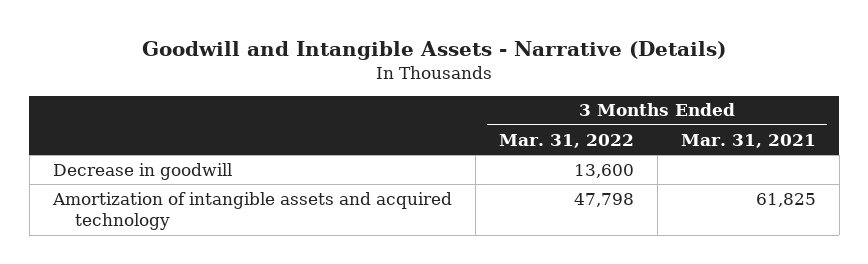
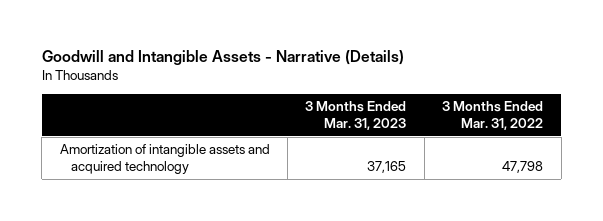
- | 3 Months Ended Mar. 31, 2022 | 3 Months Ended Mar. 31, 2021
+ | 3 Months Ended Mar. 31, 2023 | 3 Months Ended Mar. 31, 2022
- Decrease in goodwill | 13,600 |

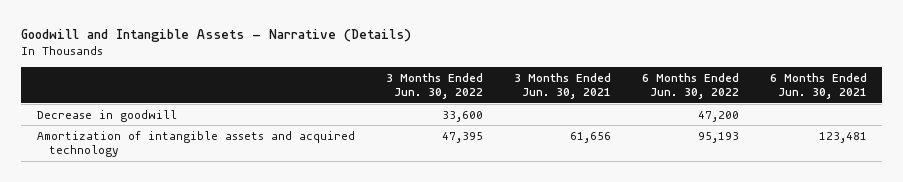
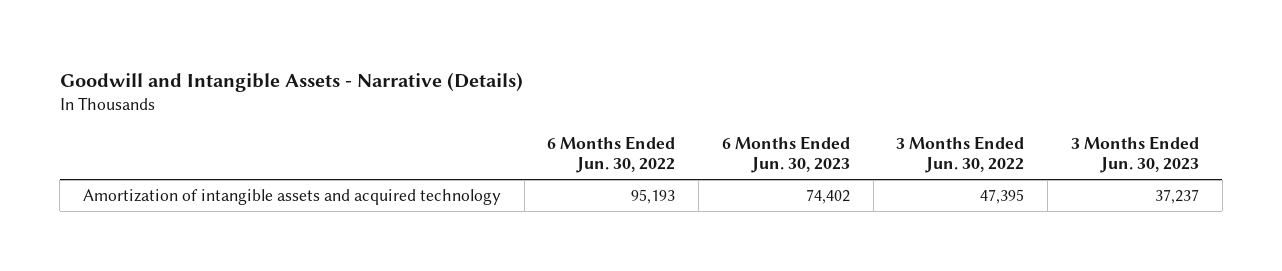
- | 3 Months Ended Jun. 30, 2022 | 3 Months Ended Jun. 30, 2021 | 6 Months Ended Jun. 30, 2022 | 6 Months Ended Jun. 30, 2021
+ | 6 Months Ended Jun. 30, 2022 | 6 Months Ended Jun. 30, 2023 | 3 Months Ended Jun. 30, 2022 | 3 Months Ended Jun. 30, 2023
- Decrease in goodwill | 33,600 | | 47,200 |

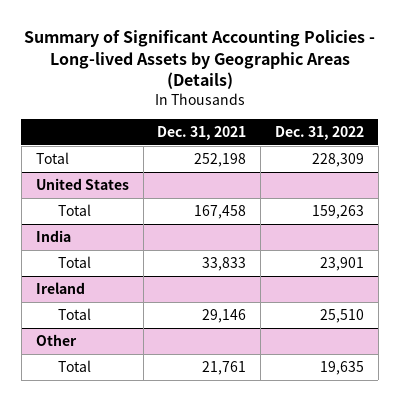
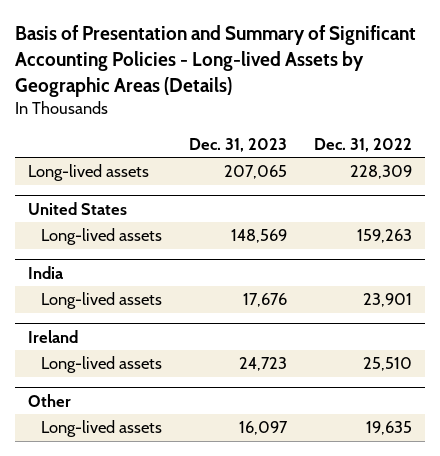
- Summary of Significant Accounting Policies - Long-lived Assets by Geographic Areas (Details)
+ Basis of Presentation and Summary of Significant Accounting Policies - Long-lived Assets by Geographic Areas (Details)
- | Dec. 31, 2021 | Dec. 31, 2022
+ | Dec. 31, 2023 | Dec. 31, 2022
- Total | 252,198 | 228,309
+ Long-lived assets | 207,065 | 228,309
@ United States
- Total | 167,458 | 159,263
+ Long-lived assets | 148,569 | 159,263
@ India
- Total | 33,833 | 23,901
+ Long-lived assets | 17,676 | 23,901
@ Ireland
- Total | 29,146 | 25,510
+ Long-lived assets | 24,723 | 25,510
@ Other
- Total | 21,761 | 19,635
+ Long-lived assets | 16,097 | 19,635

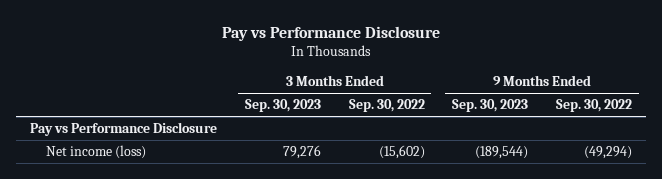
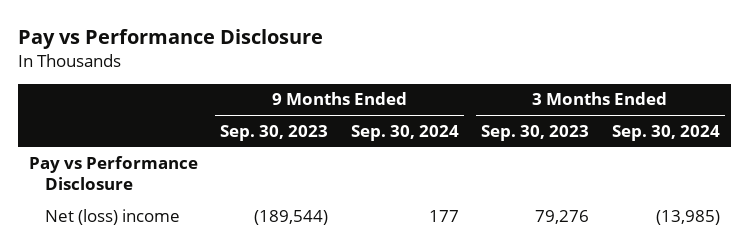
- | 3 Months Ended Sep. 30, 2023 | 3 Months Ended Sep. 30, 2022 | 9 Months Ended Sep. 30, 2023 | 9 Months Ended Sep. 30, 2022
+ | 9 Months Ended Sep. 30, 2023 | 9 Months Ended Sep. 30, 2024 | 3 Months Ended Sep. 30, 2023 | 3 Months Ended Sep. 30, 2024
- Net income (loss) | 79,276 | (15,602) | (189,544) | (49,294)
+ Net (loss) income | (189,544) | 177 | 79,276 | (13,985)

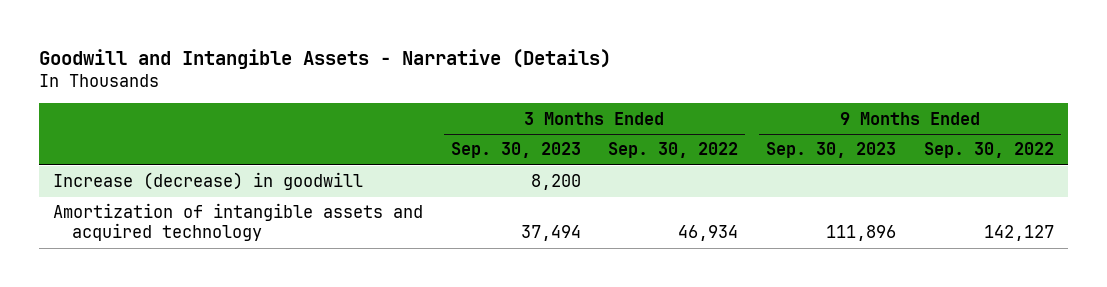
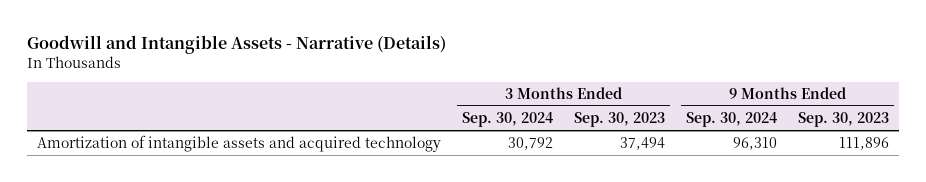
- | 3 Months Ended Sep. 30, 2023 | 3 Months Ended Sep. 30, 2022 | 9 Months Ended Sep. 30, 2023 | 9 Months Ended Sep. 30, 2022
+ | 3 Months Ended Sep. 30, 2024 | 3 Months Ended Sep. 30, 2023 | 9 Months Ended Sep. 30, 2024 | 9 Months Ended Sep. 30, 2023
- Increase (decrease) in goodwill | 8,200 | | |

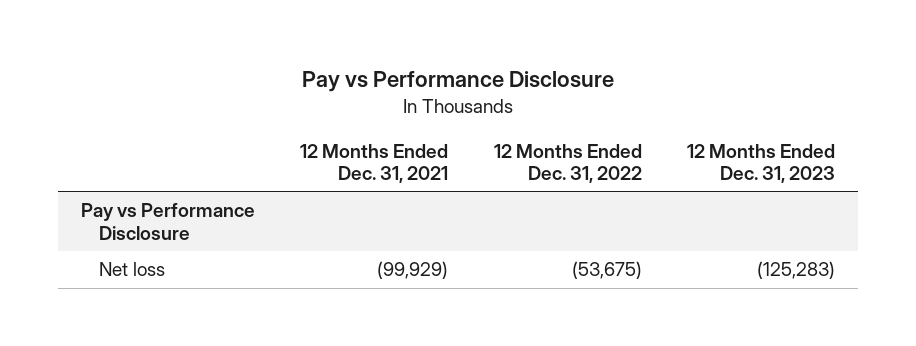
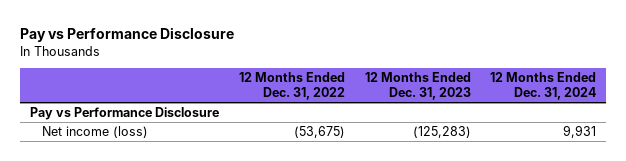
- | 12 Months Ended Dec. 31, 2021 | 12 Months Ended Dec. 31, 2022 | 12 Months Ended Dec. 31, 2023
+ | 12 Months Ended Dec. 31, 2022 | 12 Months Ended Dec. 31, 2023 | 12 Months Ended Dec. 31, 2024
- Net loss | (99,929) | (53,675) | (125,283)
+ Net income (loss) | (53,675) | (125,283) | 9,931

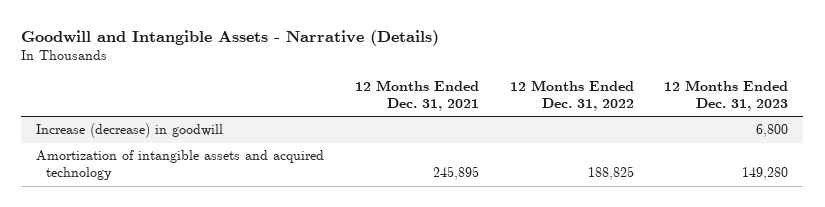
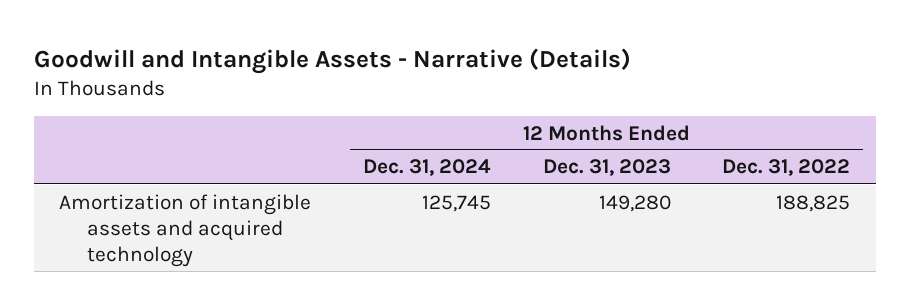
- | 12 Months Ended Dec. 31, 2021 | 12 Months Ended Dec. 31, 2022 | 12 Months Ended Dec. 31, 2023
+ | 12 Months Ended Dec. 31, 2024 | 12 Months Ended Dec. 31, 2023 | 12 Months Ended Dec. 31, 2022
- Increase (decrease) in goodwill | | | 6,800

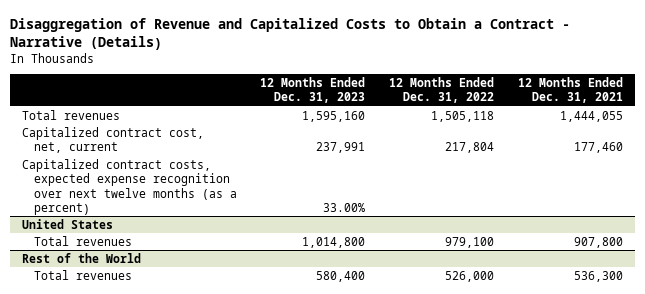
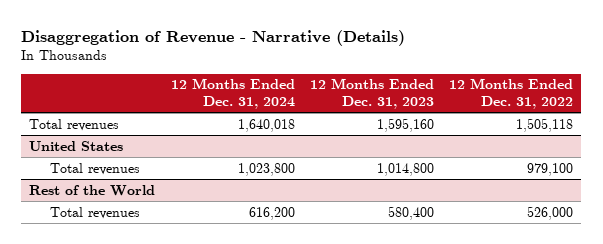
- Disaggregation of Revenue and Capitalized Costs to Obtain a Contract - Narrative (Details)
+ Disaggregation of Revenue - Narrative (Details)
- | 12 Months Ended Dec. 31, 2023 | 12 Months Ended Dec. 31, 2022 | 12 Months Ended Dec. 31, 2021
+ | 12 Months Ended Dec. 31, 2024 | 12 Months Ended Dec. 31, 2023 | 12 Months Ended Dec. 31, 2022
- Capitalized contract cost, net, current | 237,991 | 217,804 | 177,460
- Capitalized contract costs, expected expense recognition over next twelve months (as a percent) | 33.00% | |

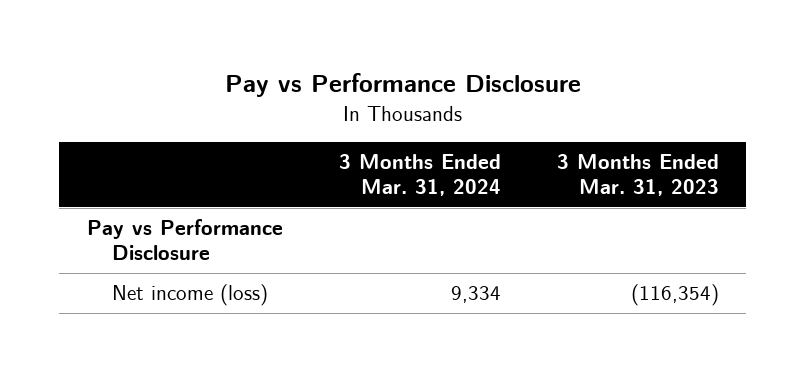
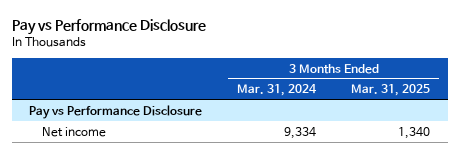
- | 3 Months Ended Mar. 31, 2024 | 3 Months Ended Mar. 31, 2023
+ | 3 Months Ended Mar. 31, 2024 | 3 Months Ended Mar. 31, 2025
- Net income (loss) | 9,334 | (116,354)
+ Net income | 9,334 | 1,340

